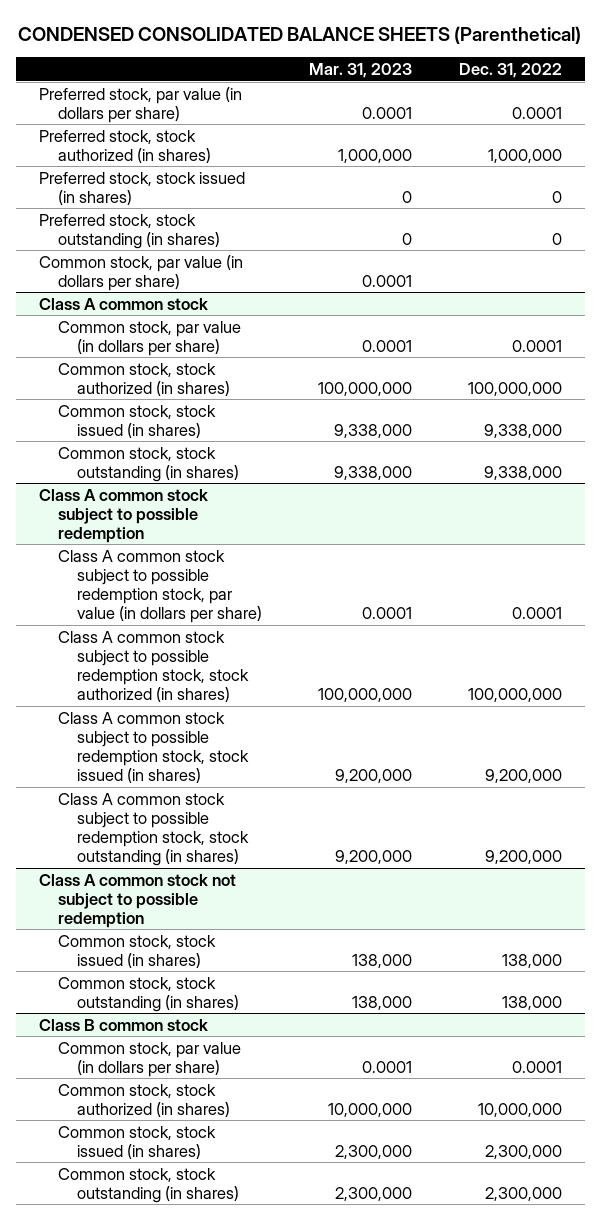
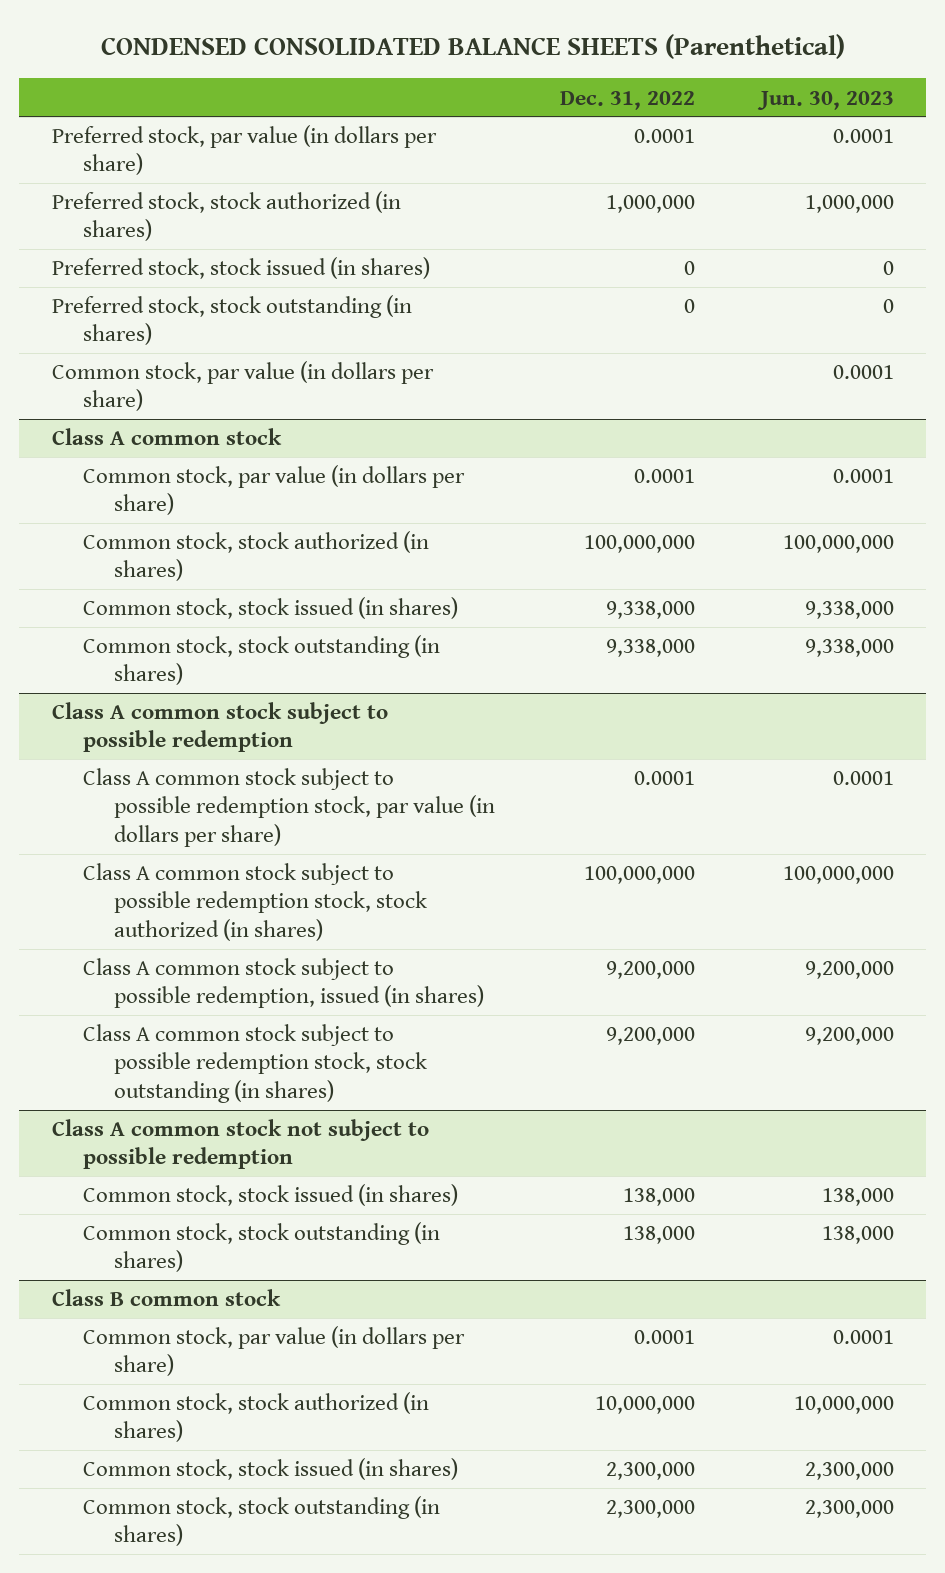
- | Mar. 31, 2023 | Dec. 31, 2022
+ | Dec. 31, 2022 | Jun. 30, 2023
@ Class A common stock subject to possible redemption
- Class A common stock subject to possible redemption stock, stock issued (in shares) | 9,200,000 | 9,200,000
+ Class A common stock subject to possible redemption, issued (in shares) | 9,200,000 | 9,200,000

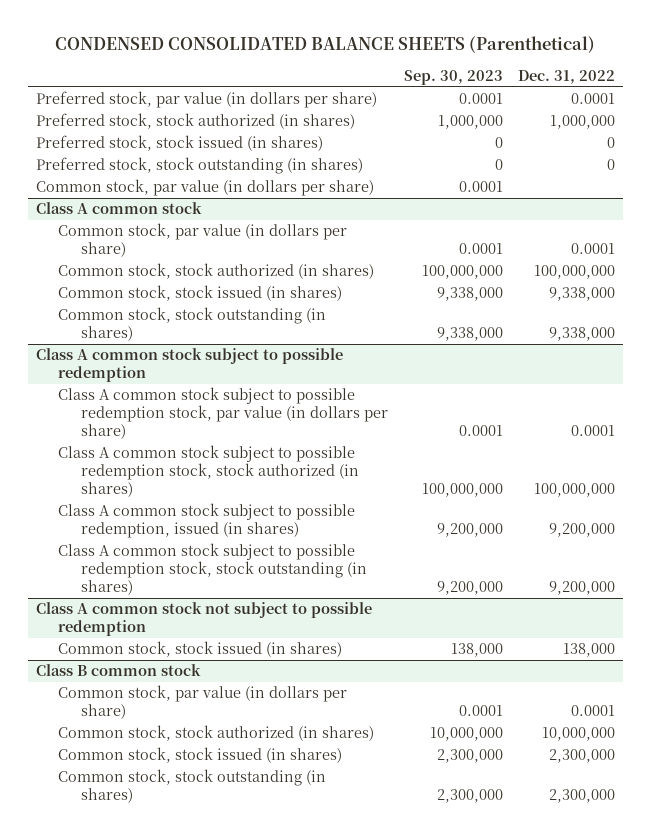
- | Dec. 31, 2022 | Jun. 30, 2023
+ | Sep. 30, 2023 | Dec. 31, 2022
@ Class A common stock not subject to possible redemption
- Common stock, stock outstanding (in shares) | 138,000 | 138,000

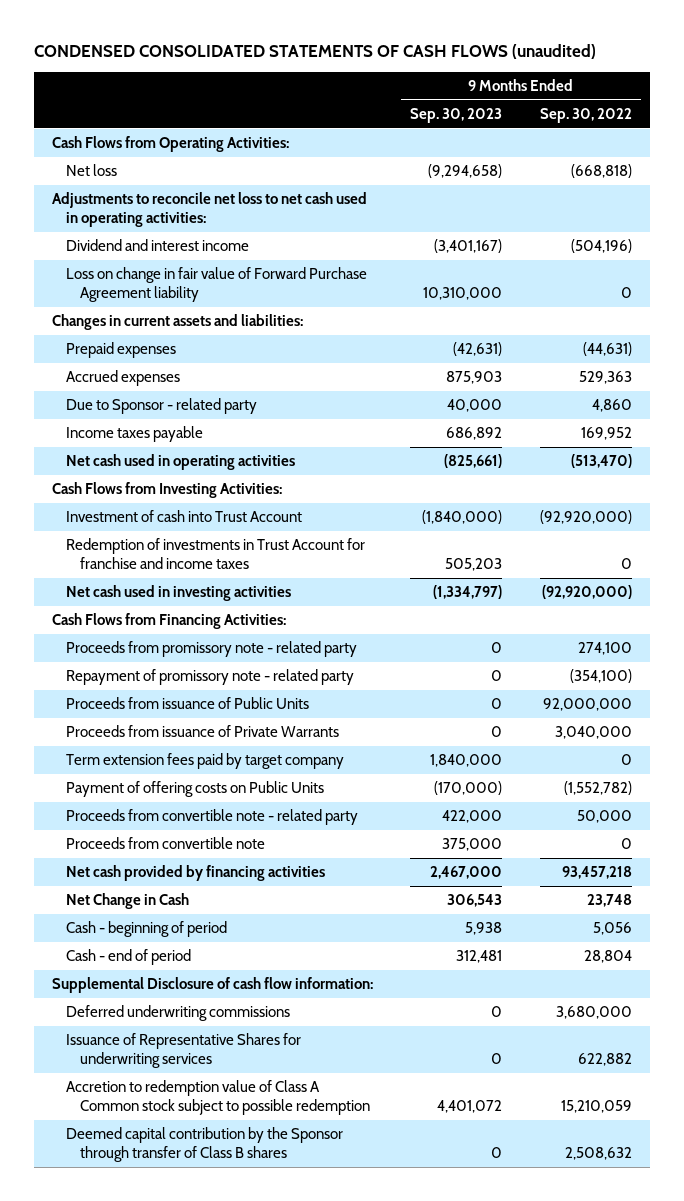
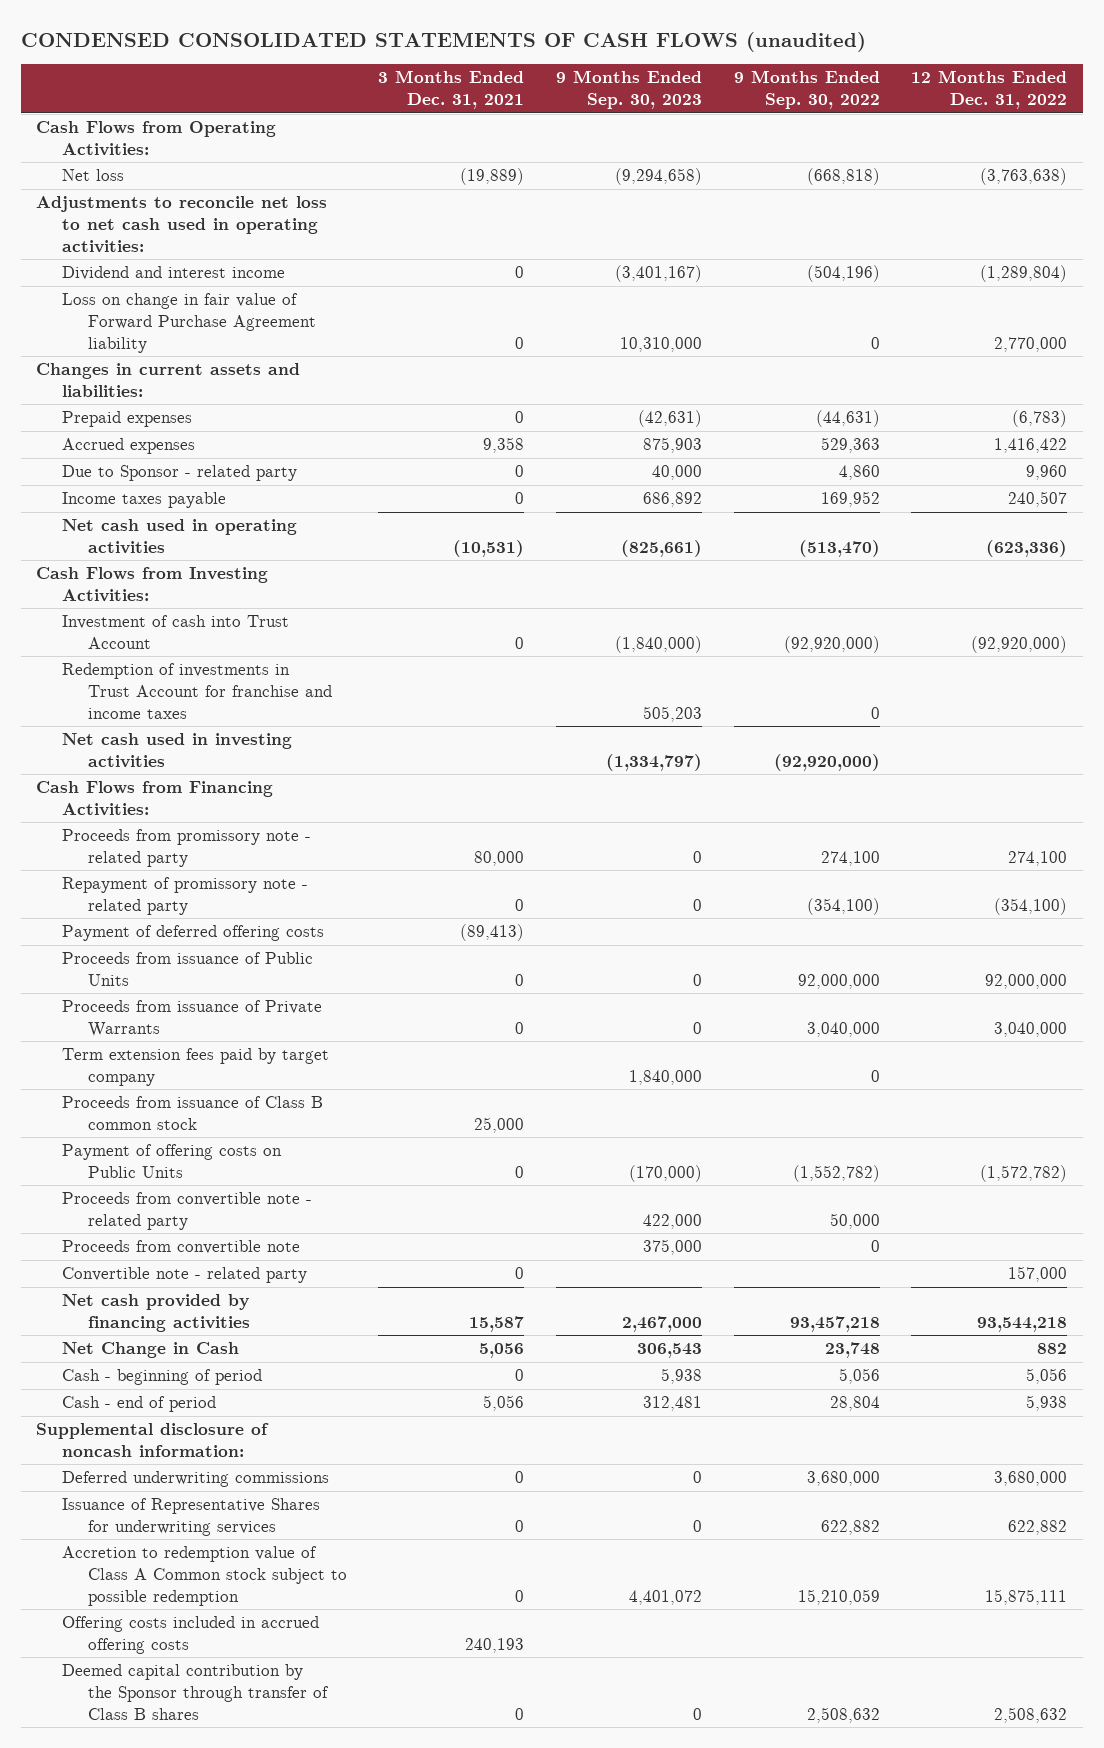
- | 9 Months Ended Sep. 30, 2023 | 9 Months Ended Sep. 30, 2022
+ | 3 Months Ended Dec. 31, 2021 | 9 Months Ended Sep. 30, 2023 | 9 Months Ended Sep. 30, 2022 | 12 Months Ended Dec. 31, 2022
+ Payment of deferred offering costs | (89,413) | | |
+ Proceeds from issuance of Class B common stock | 25,000 | | |
+ Convertible note - related party | 0 | | | 157,000
- Supplemental Disclosure of cash flow information:
+ Supplemental disclosure of noncash information:
+ Offering costs included in accrued offering costs | 240,193 | | |

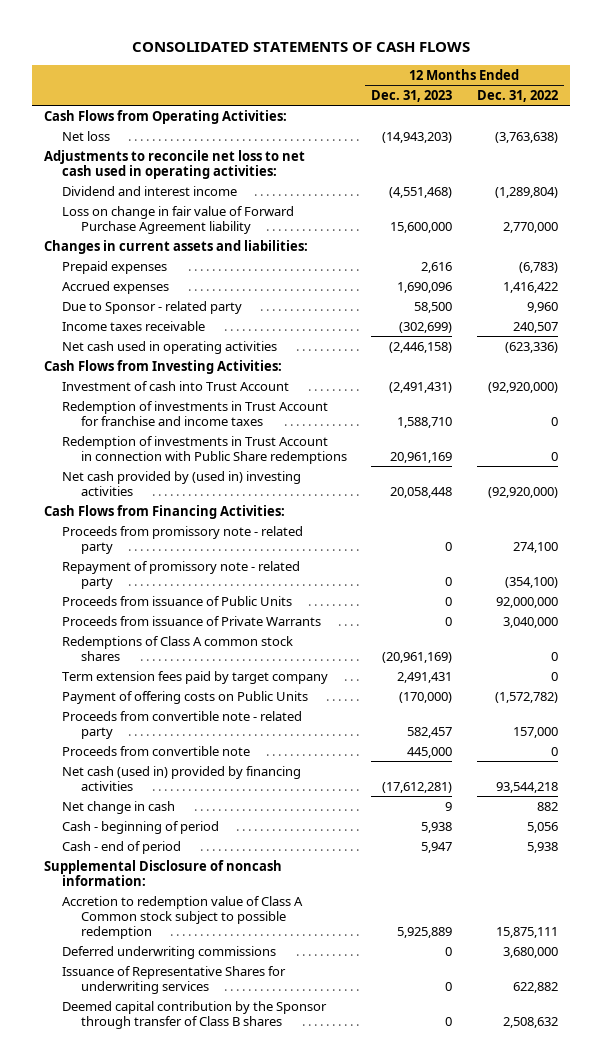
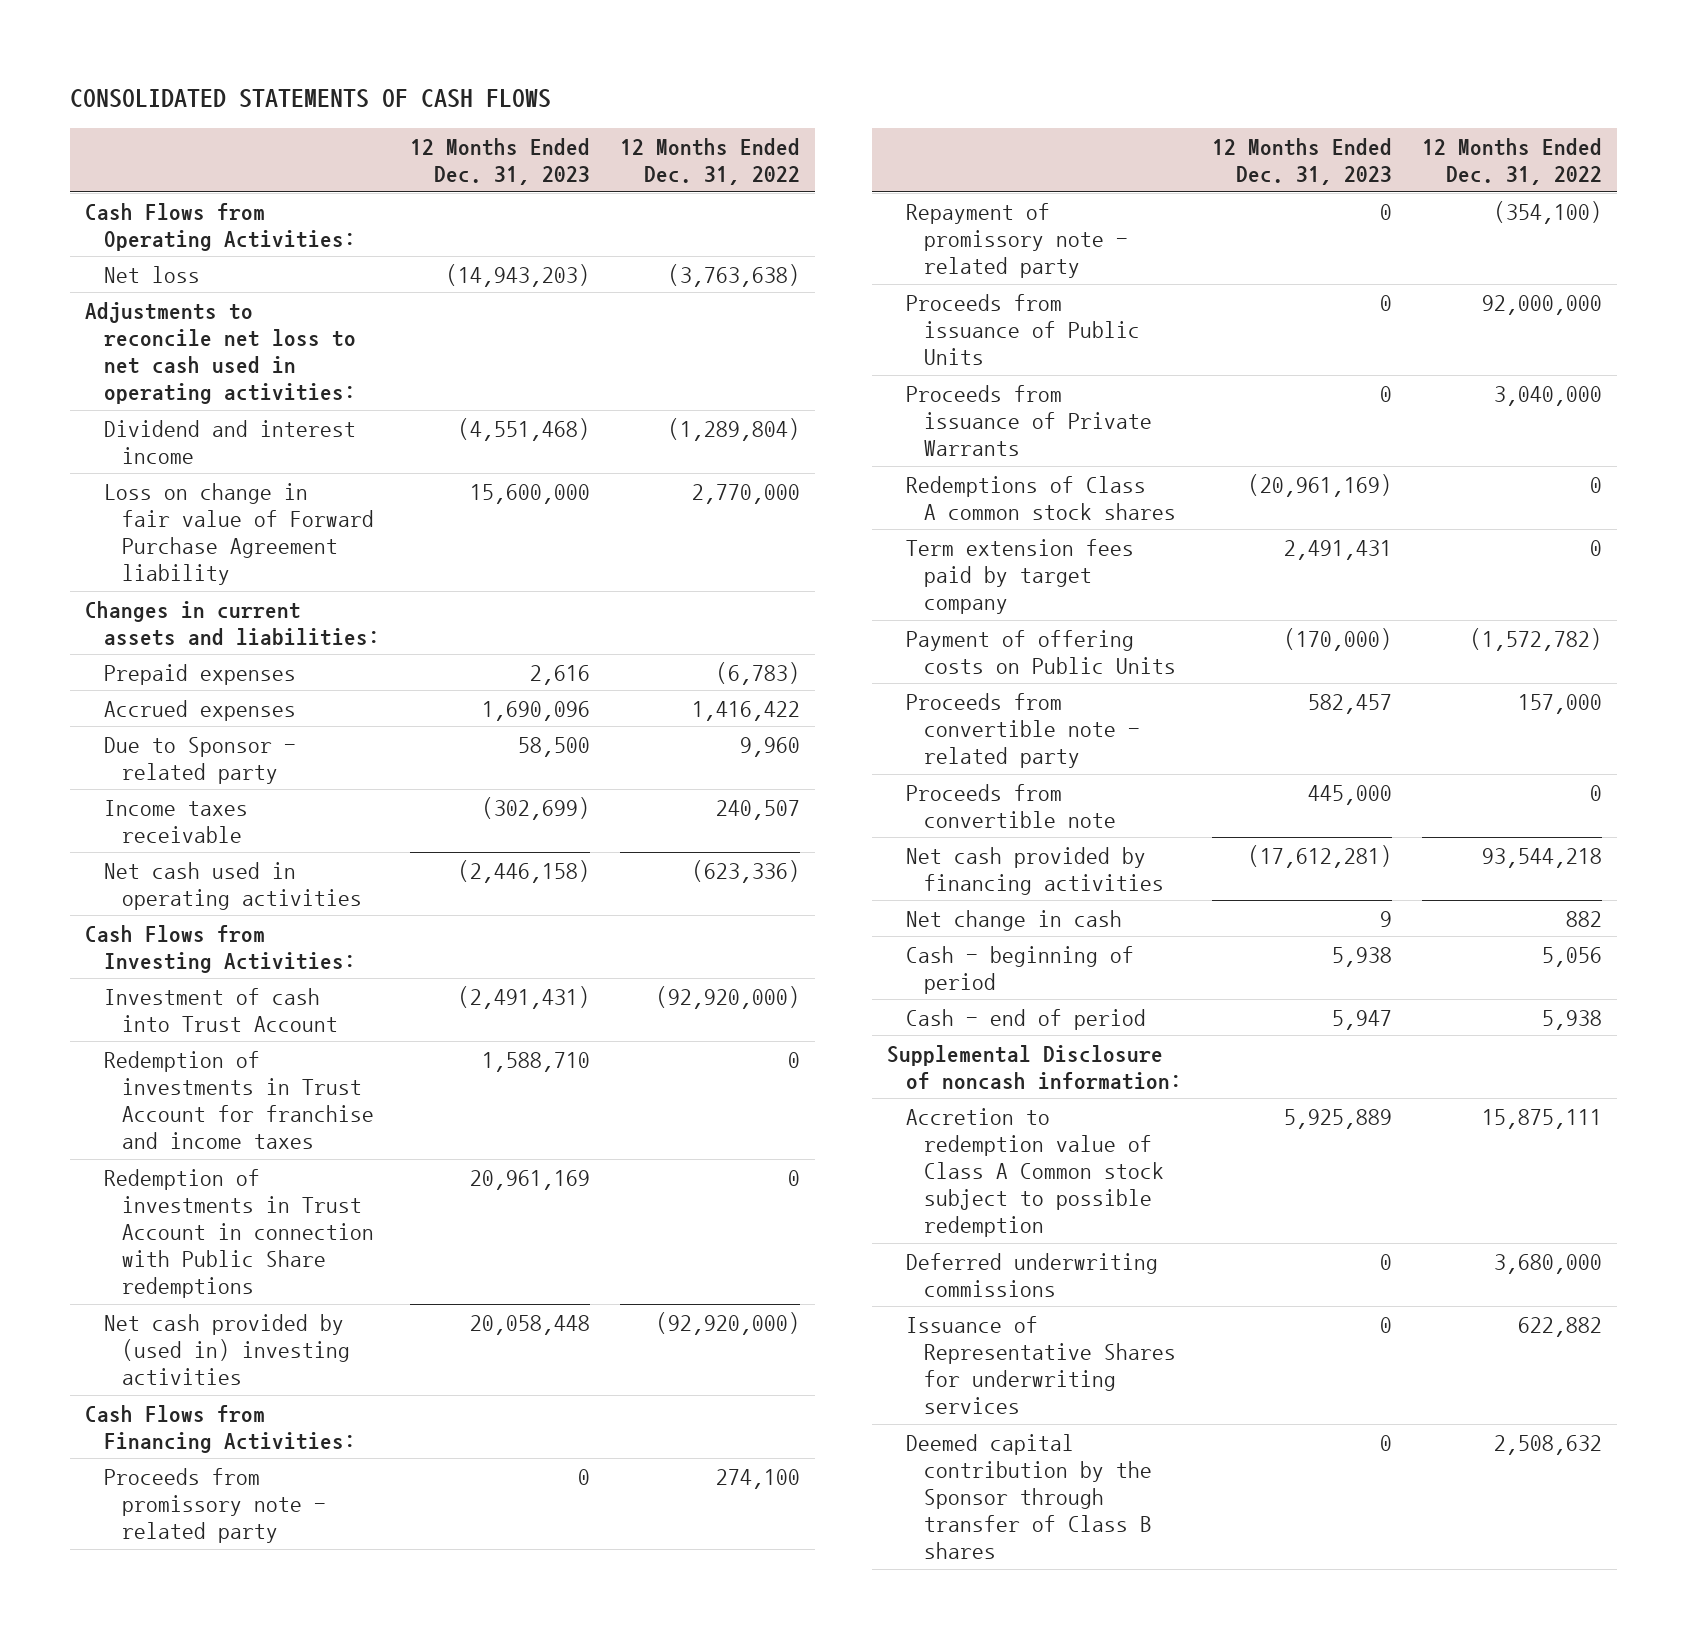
- Net cash (used in) provided by financing activities | (17,612,281) | 93,544,218
+ Net cash provided by financing activities | (17,612,281) | 93,544,218

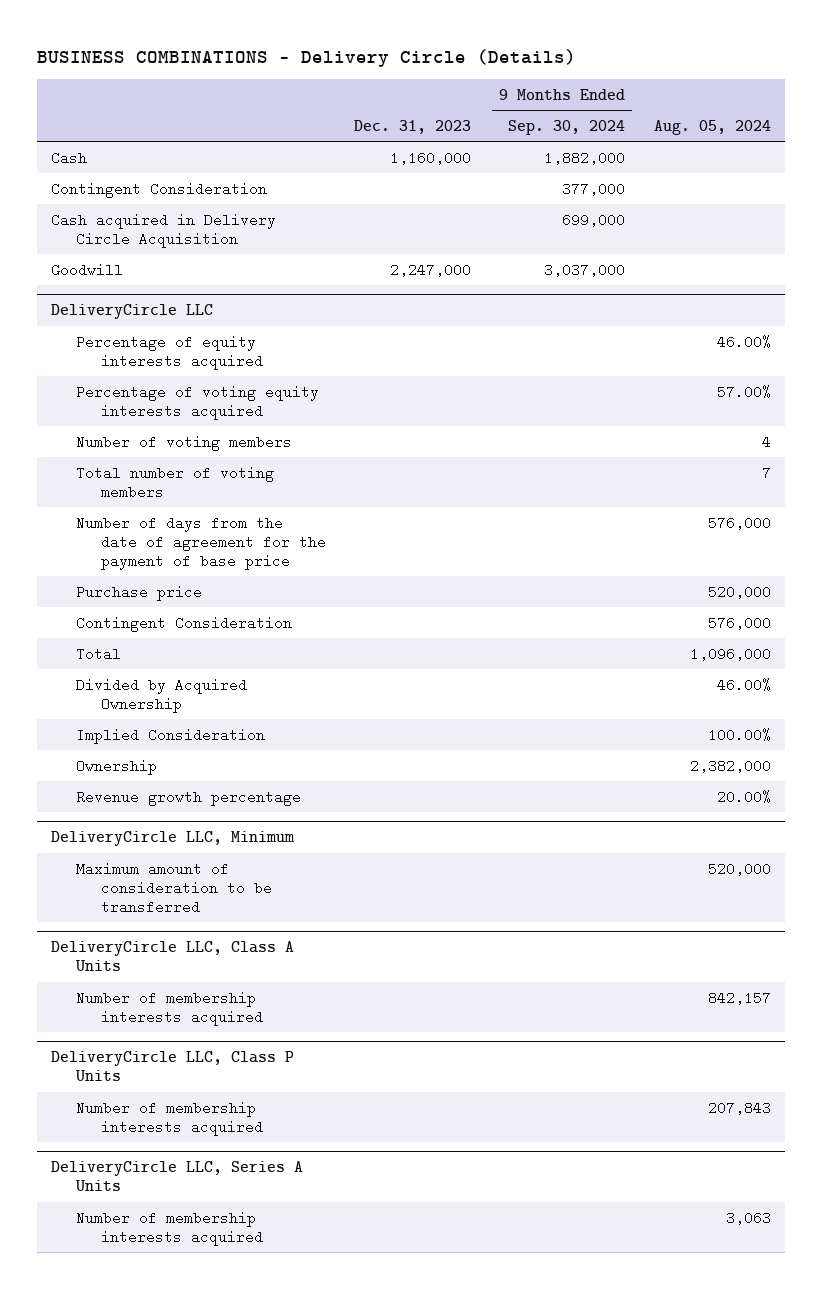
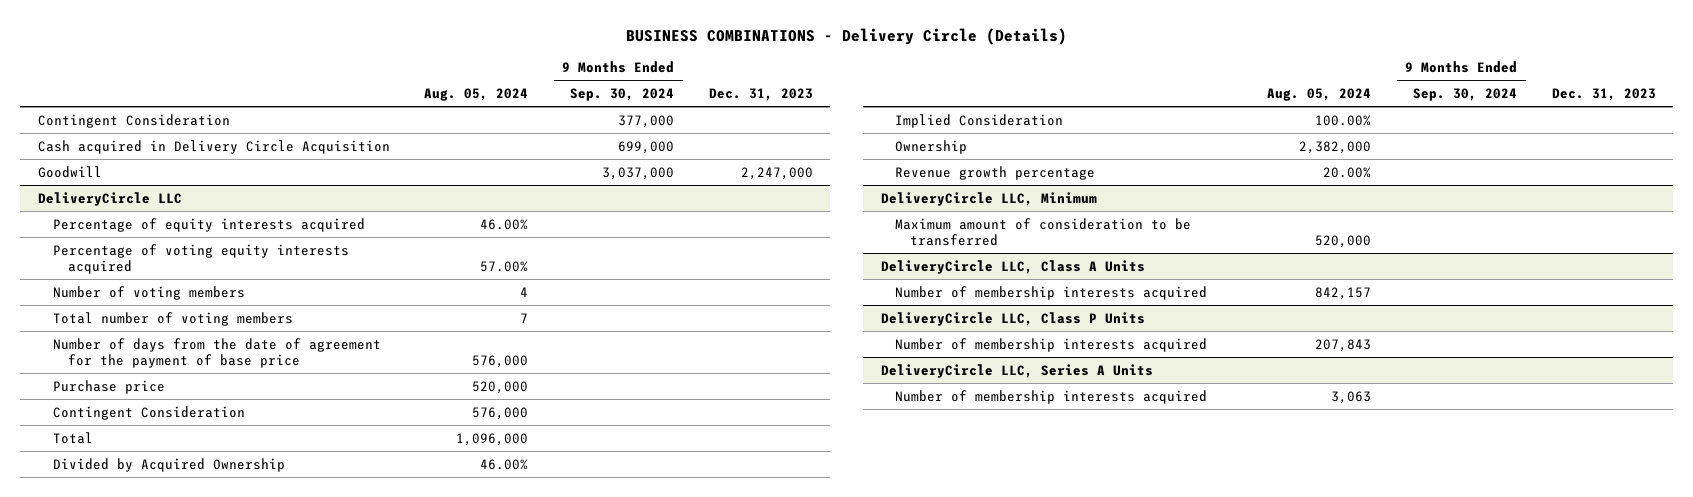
- | Dec. 31, 2023 | 9 Months Ended Sep. 30, 2024 | Aug. 05, 2024
+ | Aug. 05, 2024 | 9 Months Ended Sep. 30, 2024 | Dec. 31, 2023
- Cash | 1,160,000 | 1,882,000 |

